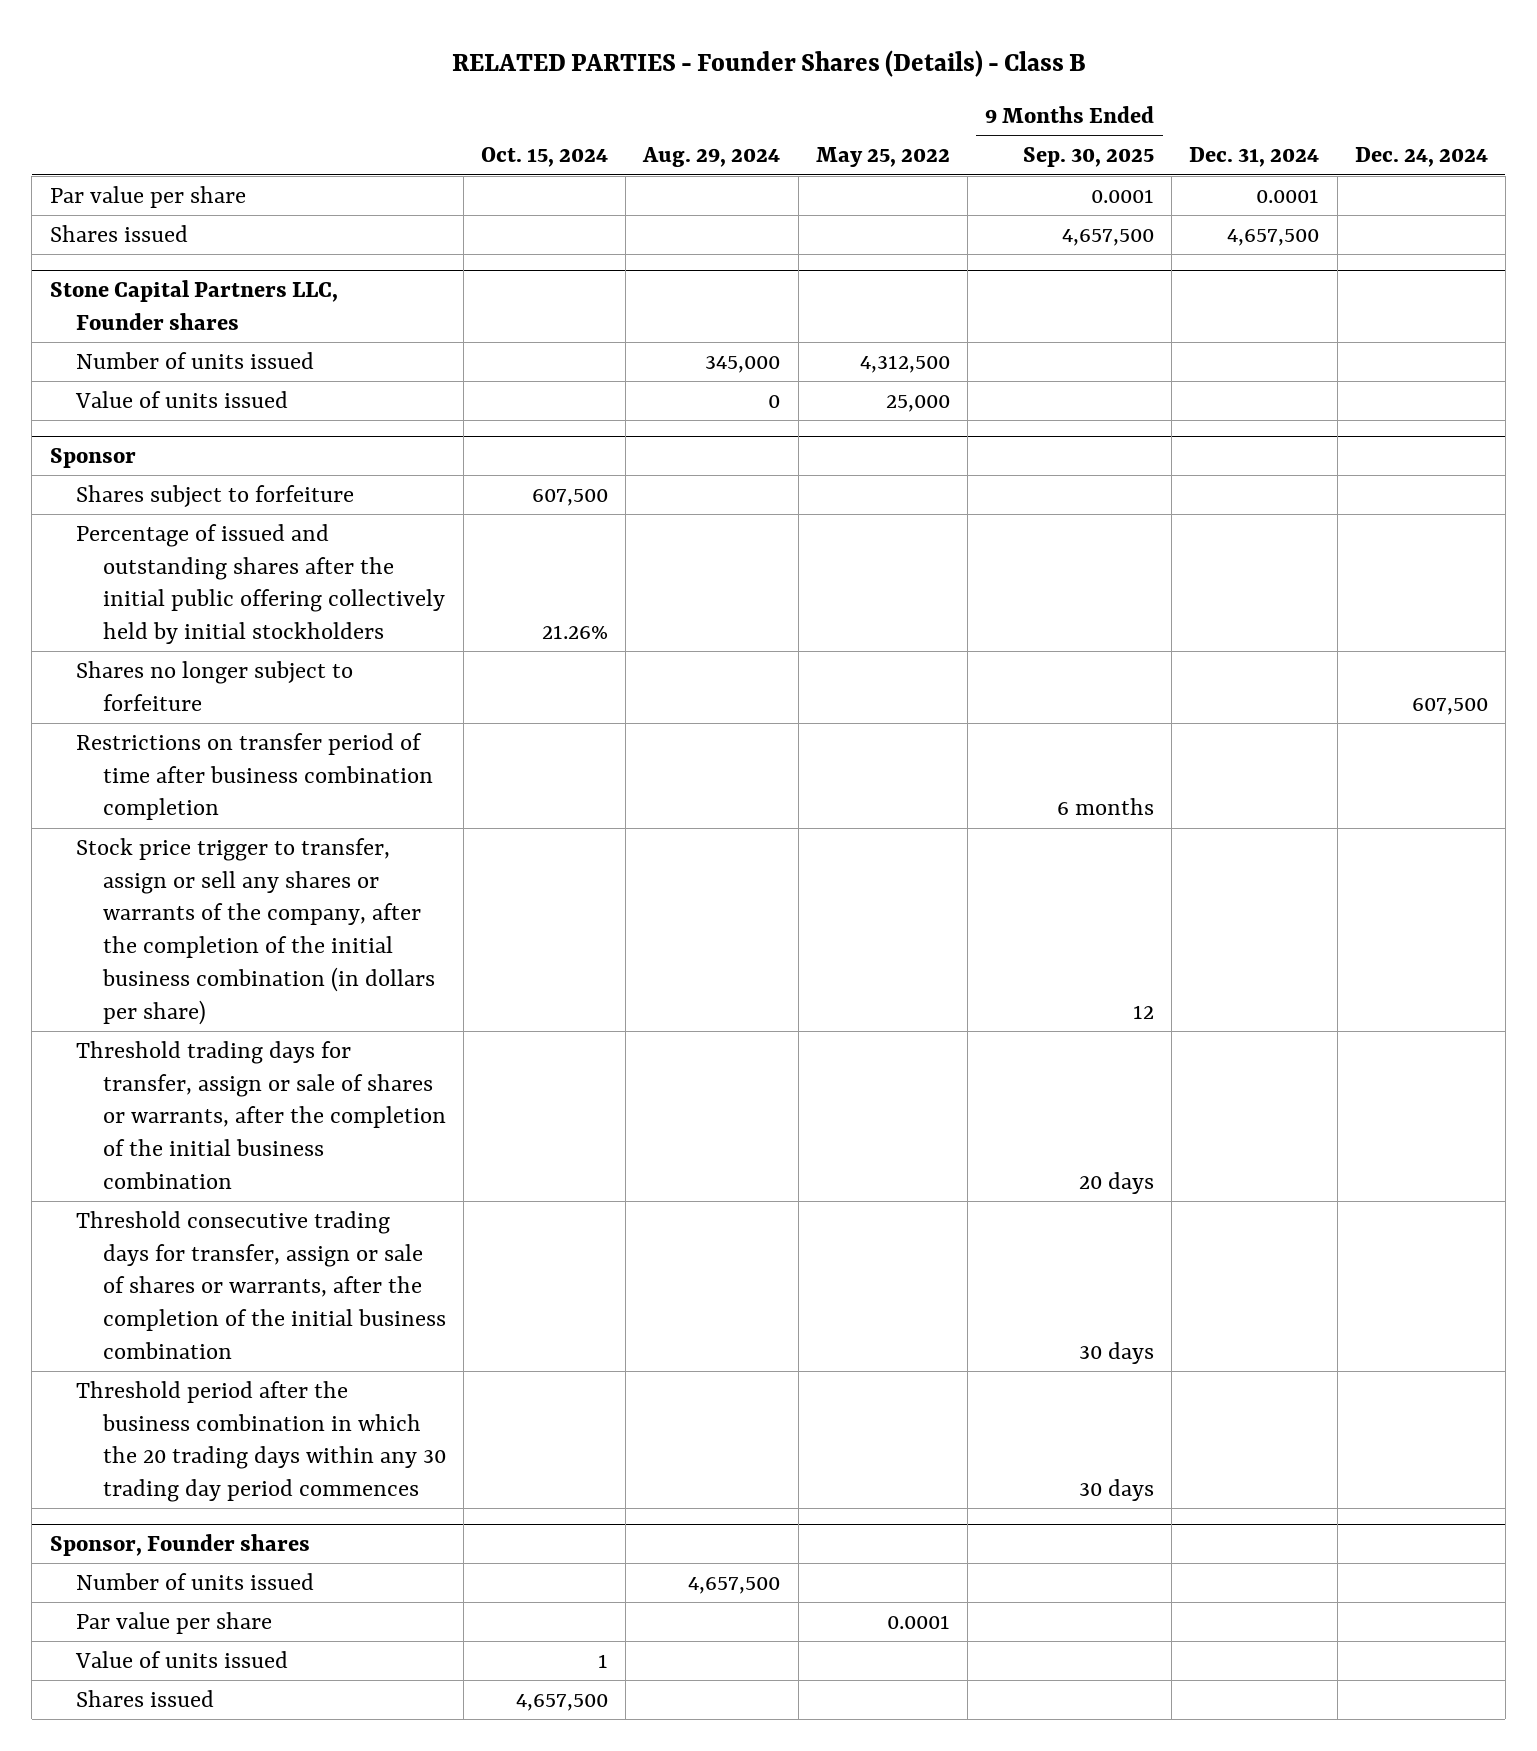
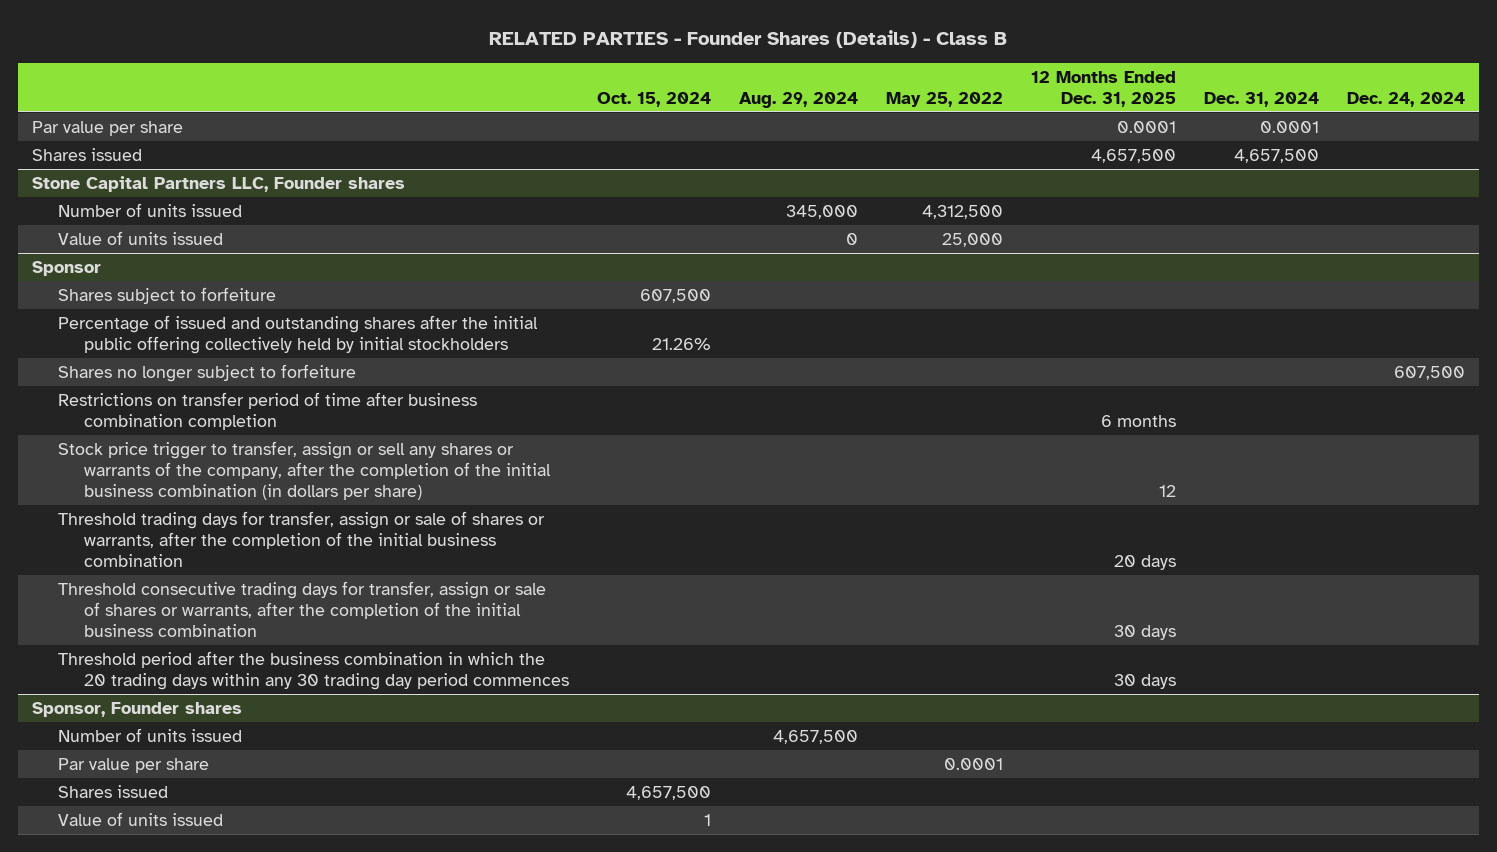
- | Oct. 15, 2024 | Aug. 29, 2024 | May 25, 2022 | 9 Months Ended Sep. 30, 2025 | Dec. 31, 2024 | Dec. 24, 2024
+ | Oct. 15, 2024 | Aug. 29, 2024 | May 25, 2022 | 12 Months Ended Dec. 31, 2025 | Dec. 31, 2024 | Dec. 24, 2024
@ Sponsor, Founder shares
moved down: Value of units issued | 1 | | | | |

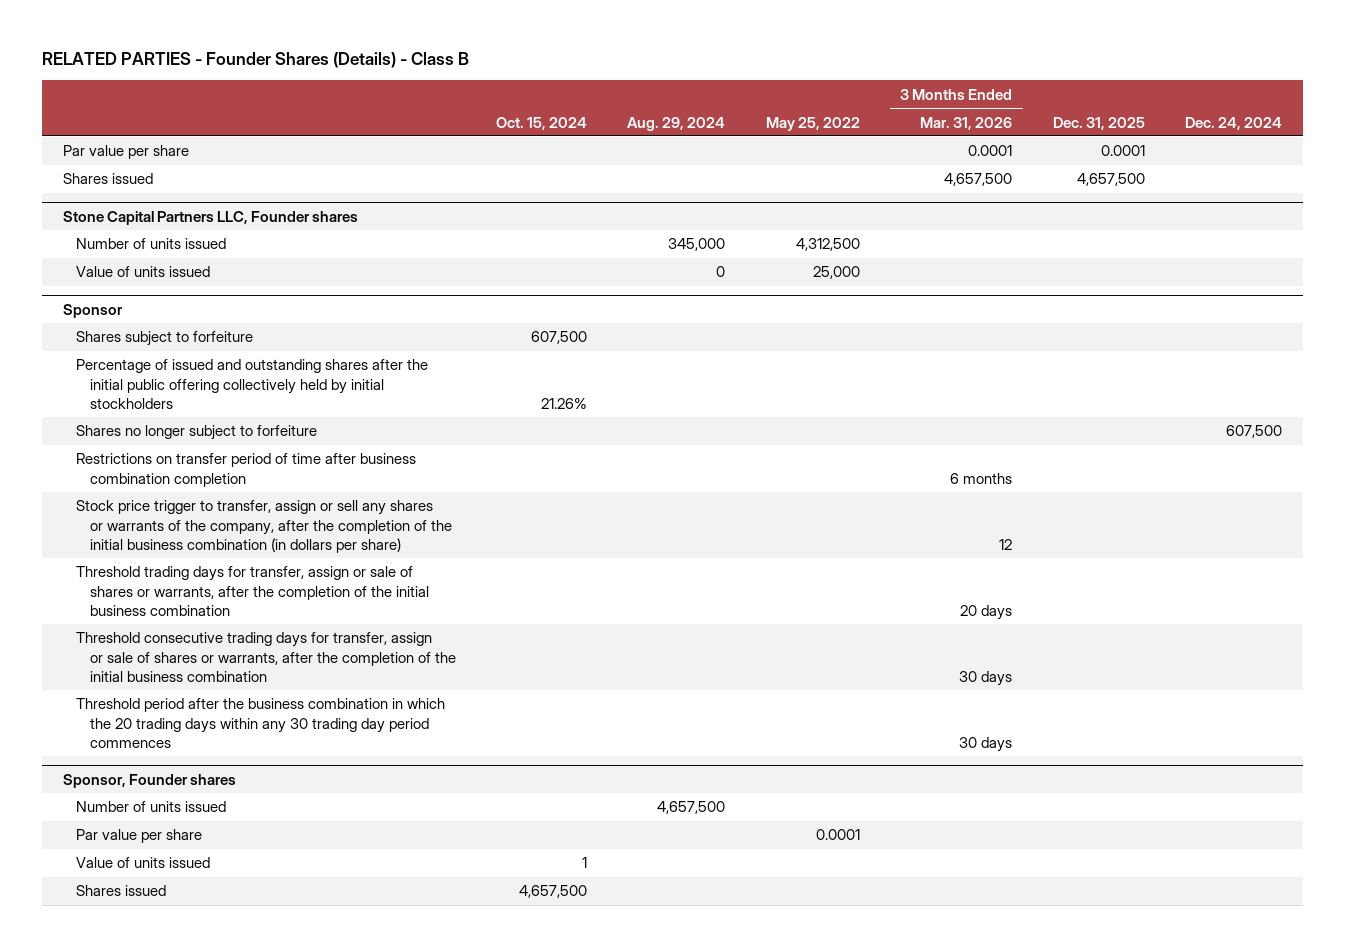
- | Oct. 15, 2024 | Aug. 29, 2024 | May 25, 2022 | 12 Months Ended Dec. 31, 2025 | Dec. 31, 2024 | Dec. 24, 2024
+ | Oct. 15, 2024 | Aug. 29, 2024 | May 25, 2022 | 3 Months Ended Mar. 31, 2026 | Dec. 31, 2025 | Dec. 24, 2024
@ Sponsor, Founder shares
moved down: Shares issued | 4,657,500 | | | | |

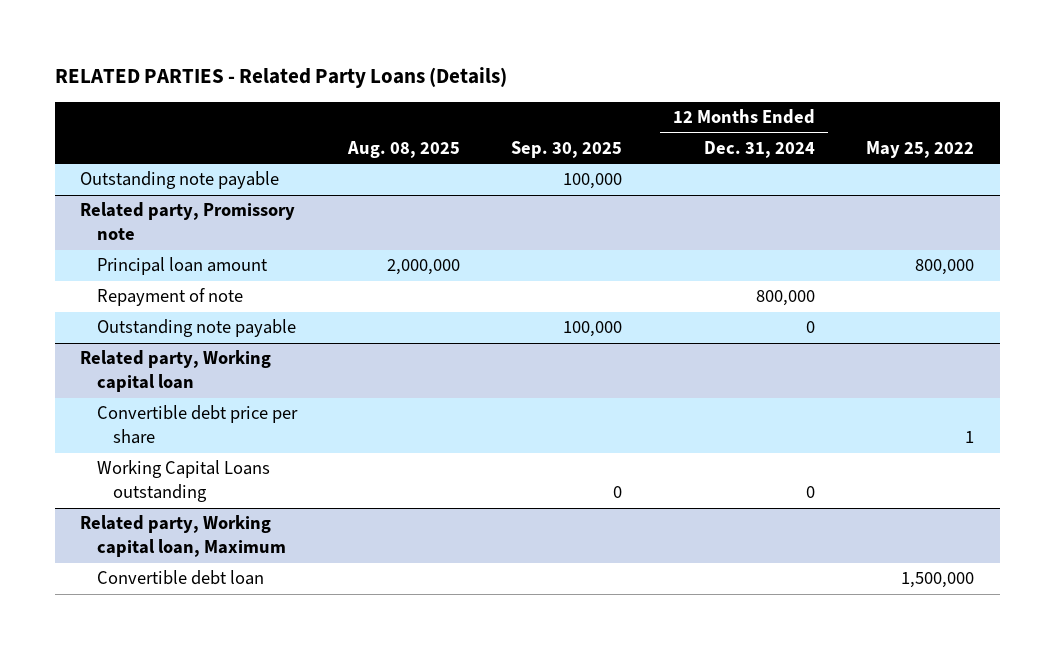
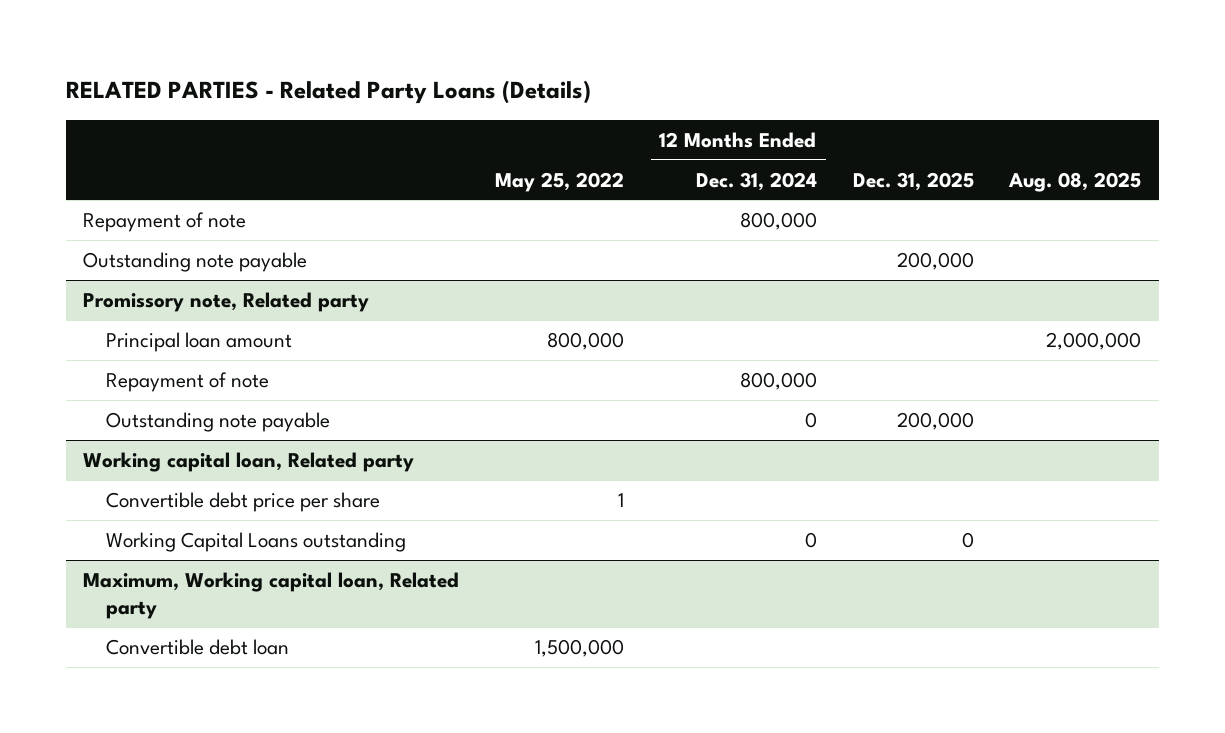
- | Aug. 08, 2025 | Sep. 30, 2025 | 12 Months Ended Dec. 31, 2024 | May 25, 2022
+ | May 25, 2022 | 12 Months Ended Dec. 31, 2024 | Dec. 31, 2025 | Aug. 08, 2025
+ Repayment of note | | 800,000 | |
- Related party, Promissory note
+ Promissory note, Related party
- Related party, Working capital loan
+ Working capital loan, Related party
- Related party, Working capital loan, Maximum
+ Maximum, Working capital loan, Related party

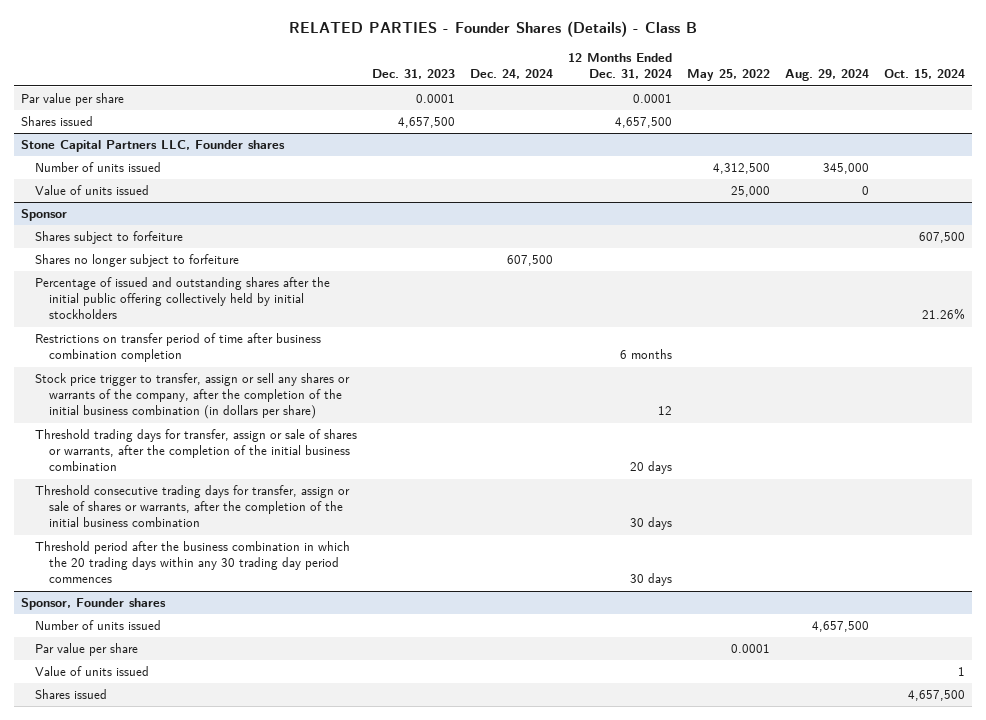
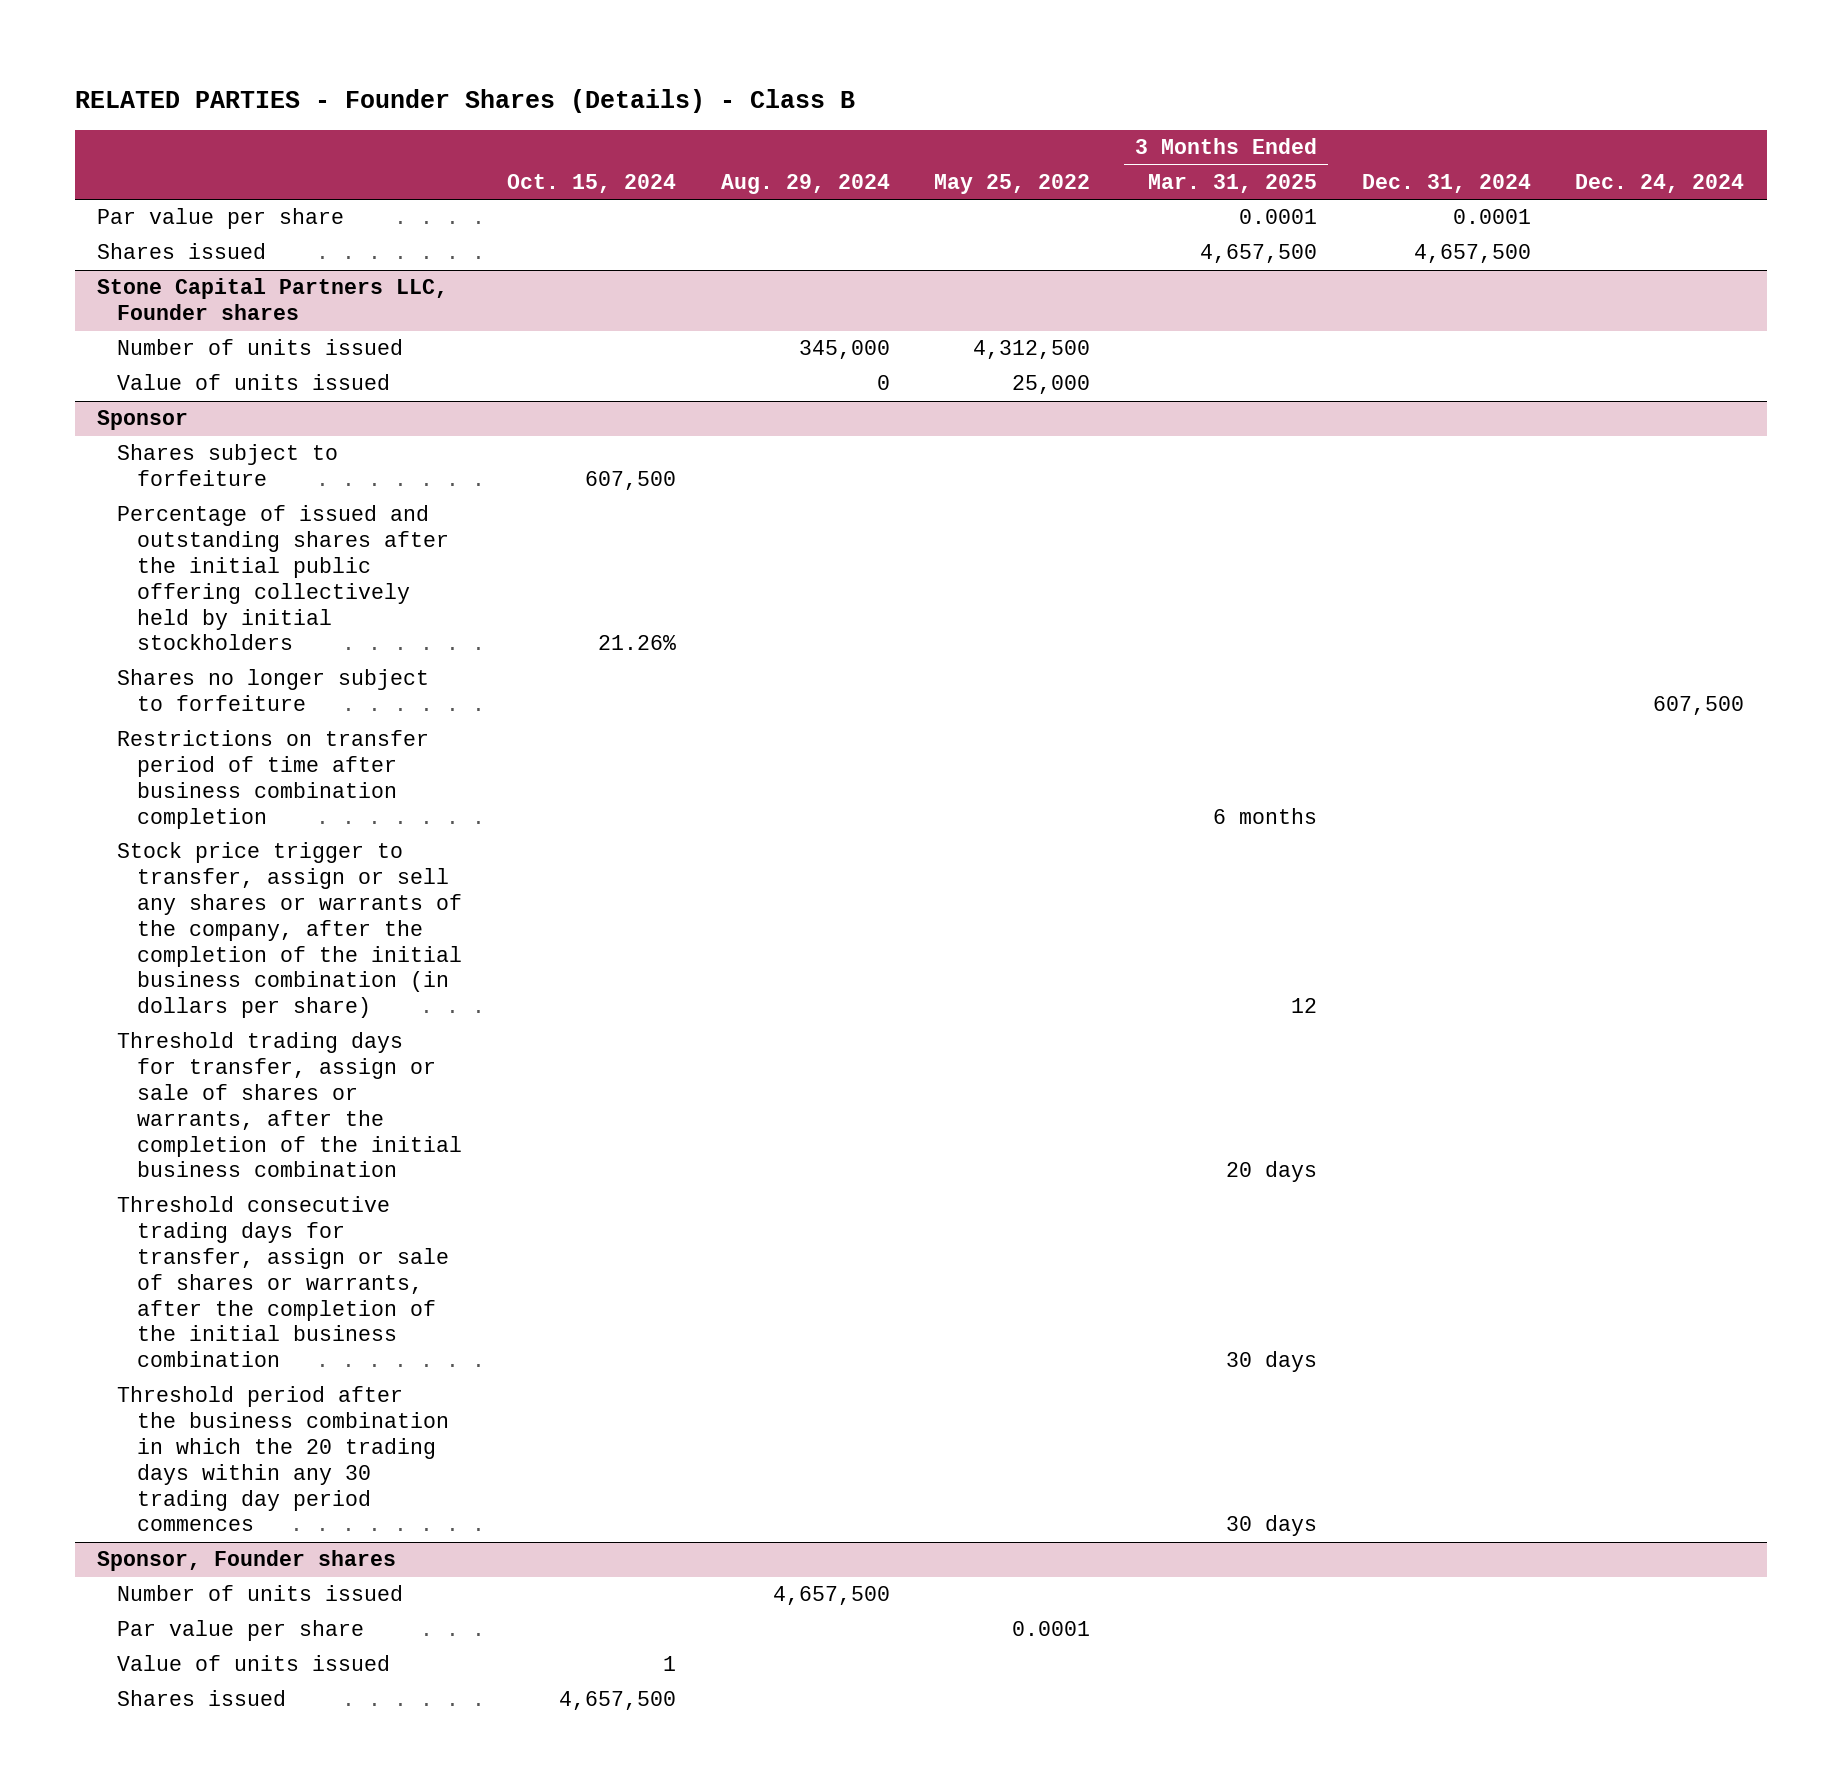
- | Dec. 31, 2023 | Dec. 24, 2024 | 12 Months Ended Dec. 31, 2024 | May 25, 2022 | Aug. 29, 2024 | Oct. 15, 2024
+ | Oct. 15, 2024 | Aug. 29, 2024 | May 25, 2022 | 3 Months Ended Mar. 31, 2025 | Dec. 31, 2024 | Dec. 24, 2024
@ Sponsor
moved down: Shares no longer subject to forfeiture | | | | | | 607,500

